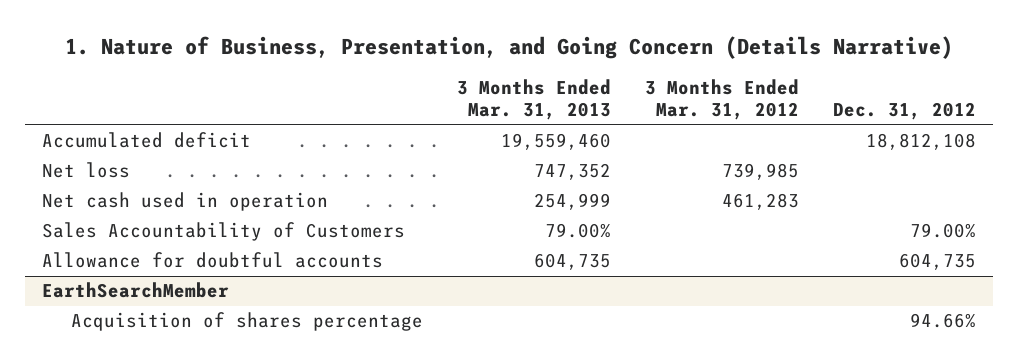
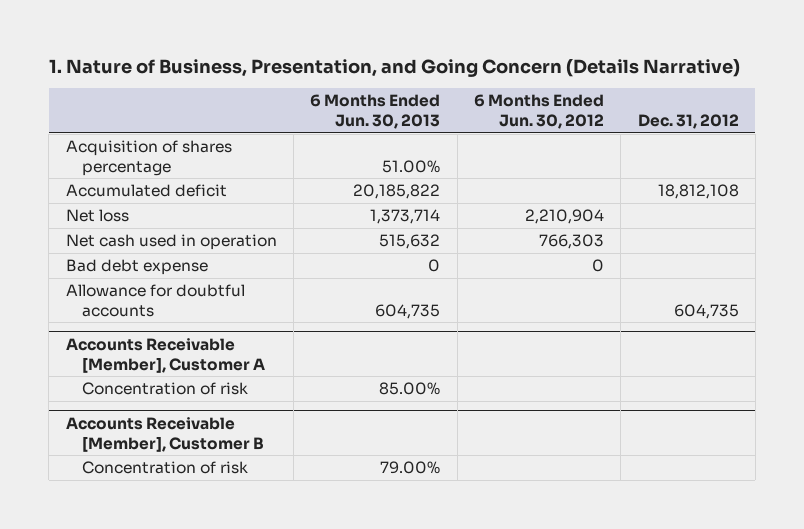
- | 3 Months Ended Mar. 31, 2013 | 3 Months Ended Mar. 31, 2012 | Dec. 31, 2012
+ | 6 Months Ended Jun. 30, 2013 | 6 Months Ended Jun. 30, 2012 | Dec. 31, 2012
+ Acquisition of shares percentage | 51.00% | |
- Sales Accountability of Customers | 79.00% | | 79.00%
+ Bad debt expense | 0 | 0 |
- EarthSearchMember
- Acquisition of shares percentage | | | 94.66%
+ Accounts Receivable [Member], Customer A
+ Concentration of risk | 85.00% | |
+ Accounts Receivable [Member], Customer B
+ Concentration of risk | 79.00% | |

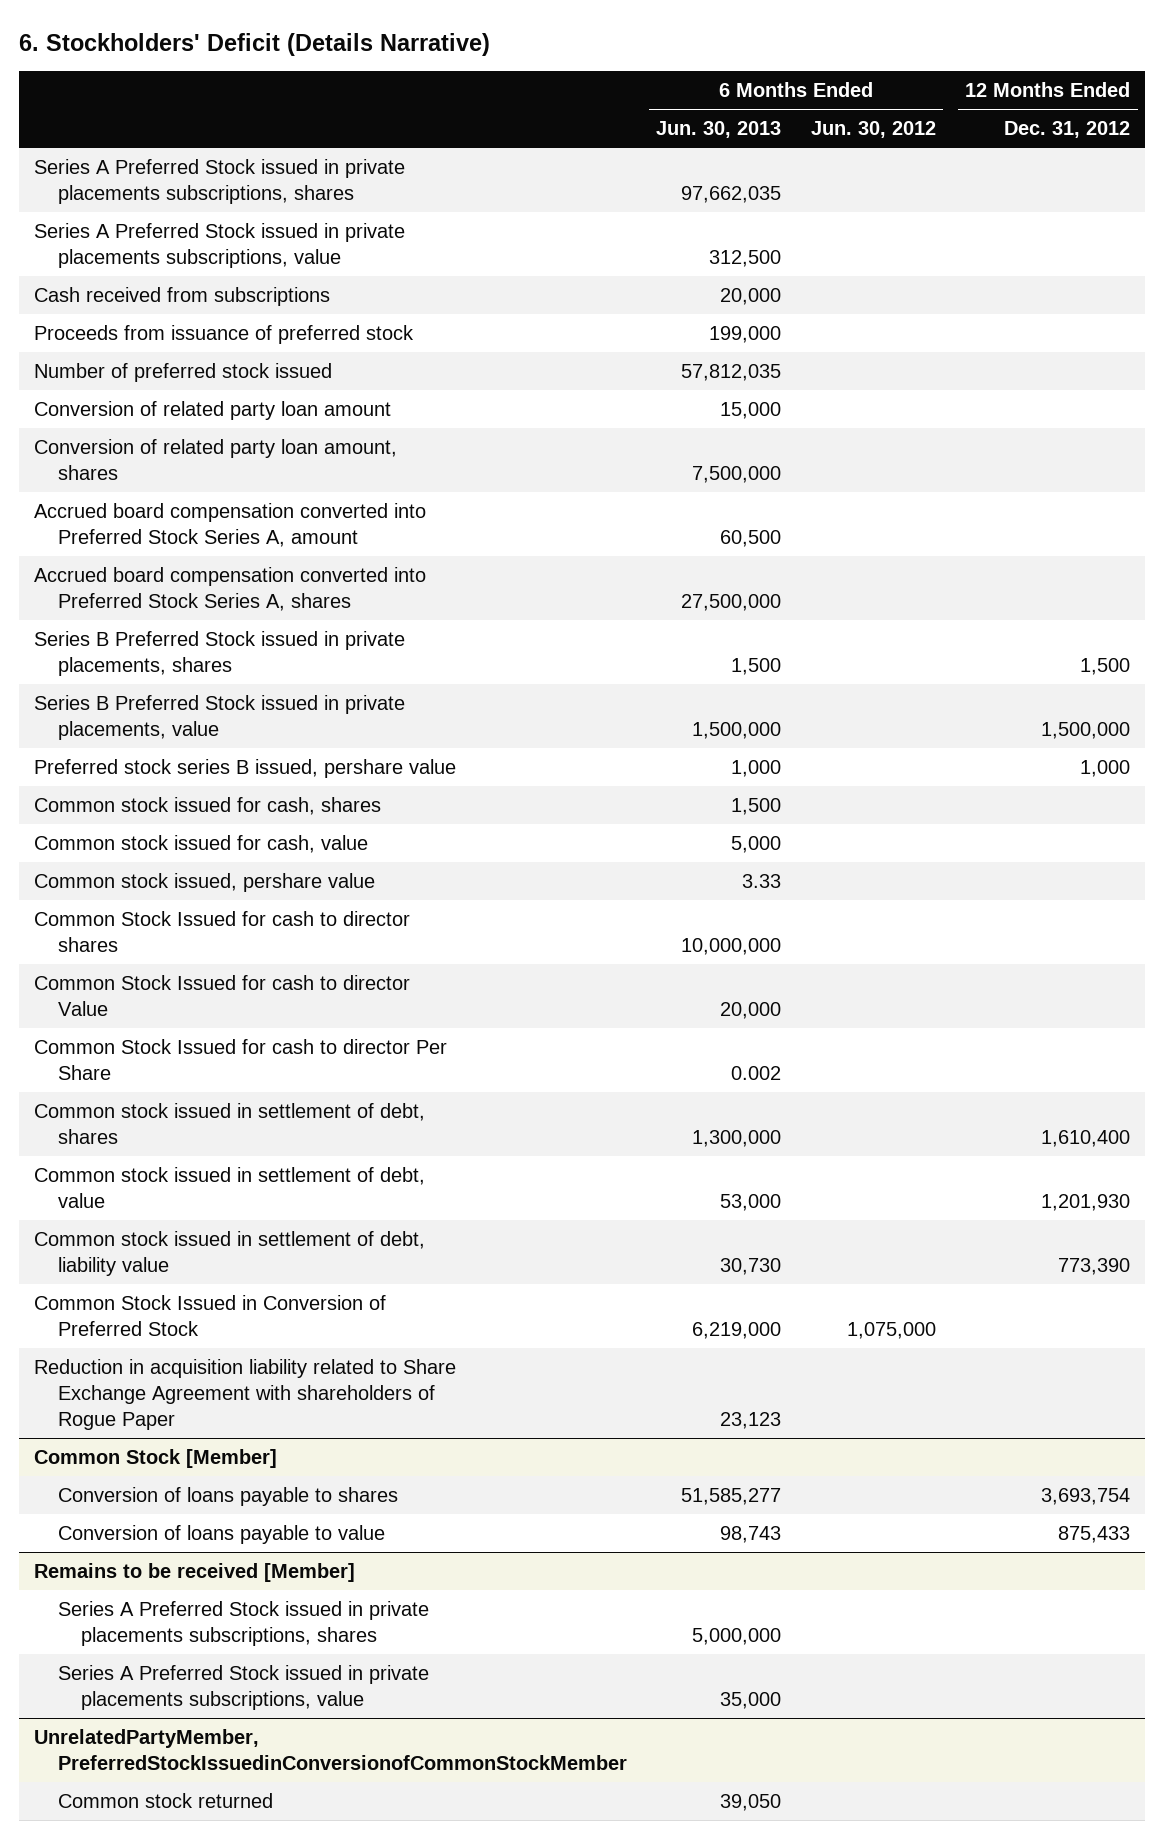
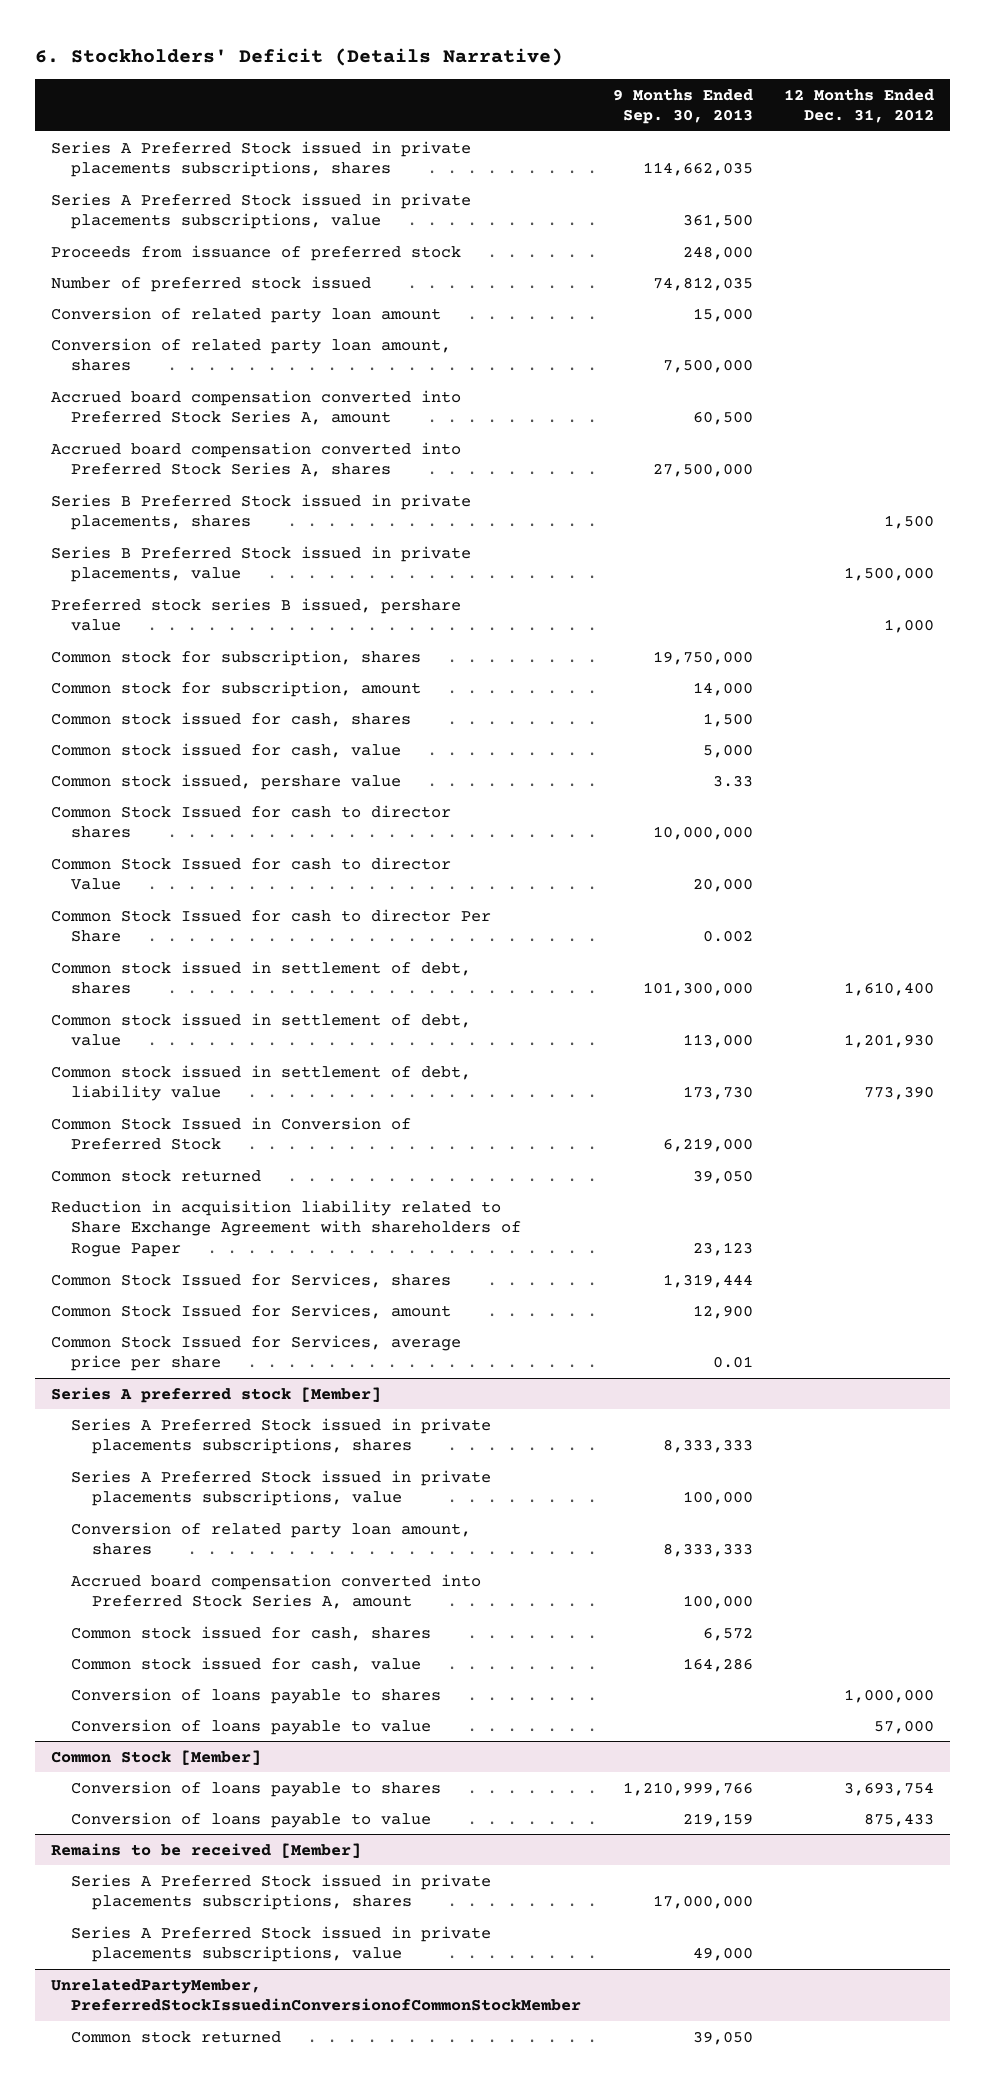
- | 6 Months Ended Jun. 30, 2013 | 6 Months Ended Jun. 30, 2012 | 12 Months Ended Dec. 31, 2012
+ | 9 Months Ended Sep. 30, 2013 | 12 Months Ended Dec. 31, 2012
- Cash received from subscriptions | 20,000 | |
+ Common stock for subscription, shares | 19,750,000 |
+ Common stock for subscription, amount | 14,000 |
+ Common stock returned | 39,050 |
+ Common Stock Issued for Services, shares | 1,319,444 |
+ Common Stock Issued for Services, amount | 12,900 |
+ Common Stock Issued for Services, average price per share | 0.01 |
+ Series A preferred stock [Member]
+ Series A Preferred Stock issued in private placements subscriptions, shares | 8,333,333 |
+ Series A Preferred Stock issued in private placements subscriptions, value | 100,000 |
+ Conversion of related party loan amount, shares | 8,333,333 |
+ Accrued board compensation converted into Preferred Stock Series A, amount | 100,000 |
+ Common stock issued for cash, shares | 6,572 |
+ Common stock issued for cash, value | 164,286 |
+ Conversion of loans payable to shares | | 1,000,000
+ Conversion of loans payable to value | | 57,000

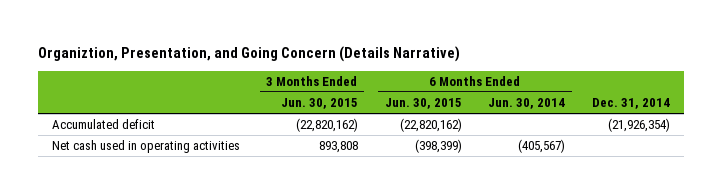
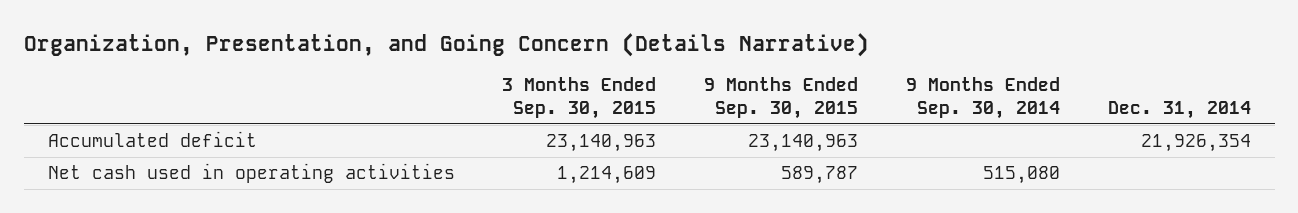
- Organiztion, Presentation, and Going Concern (Details Narrative)
+ Organization, Presentation, and Going Concern (Details Narrative)
- | 3 Months Ended Jun. 30, 2015 | 6 Months Ended Jun. 30, 2015 | 6 Months Ended Jun. 30, 2014 | Dec. 31, 2014
+ | 3 Months Ended Sep. 30, 2015 | 9 Months Ended Sep. 30, 2015 | 9 Months Ended Sep. 30, 2014 | Dec. 31, 2014
- Accumulated deficit | (22,820,162) | (22,820,162) | | (21,926,354)
+ Accumulated deficit | 23,140,963 | 23,140,963 | | 21,926,354

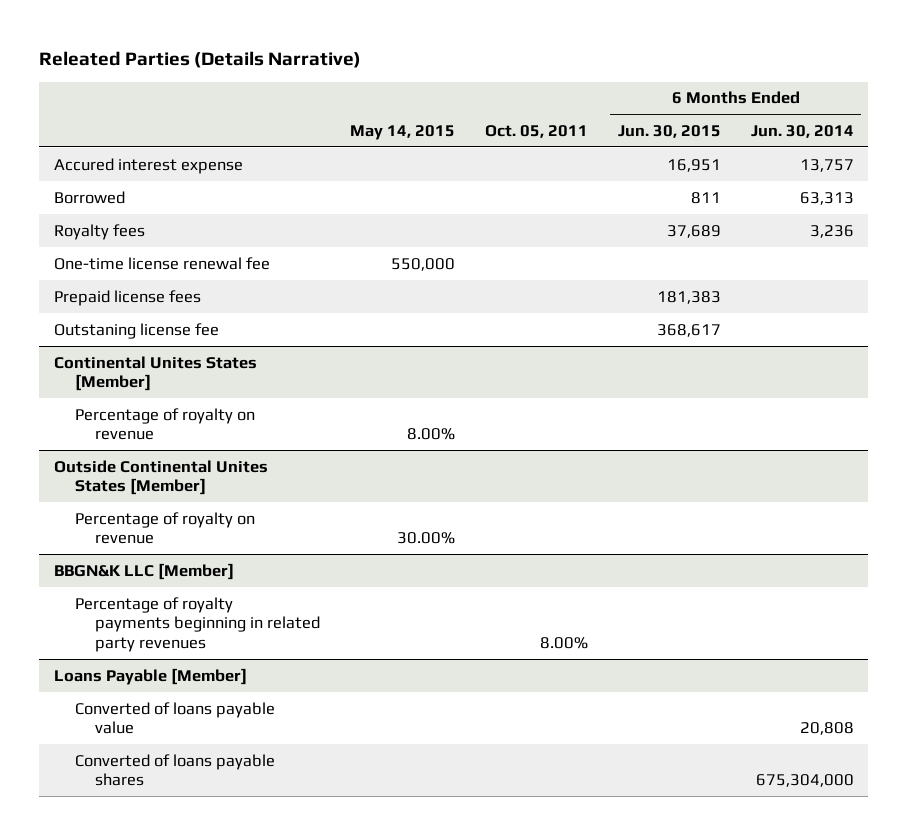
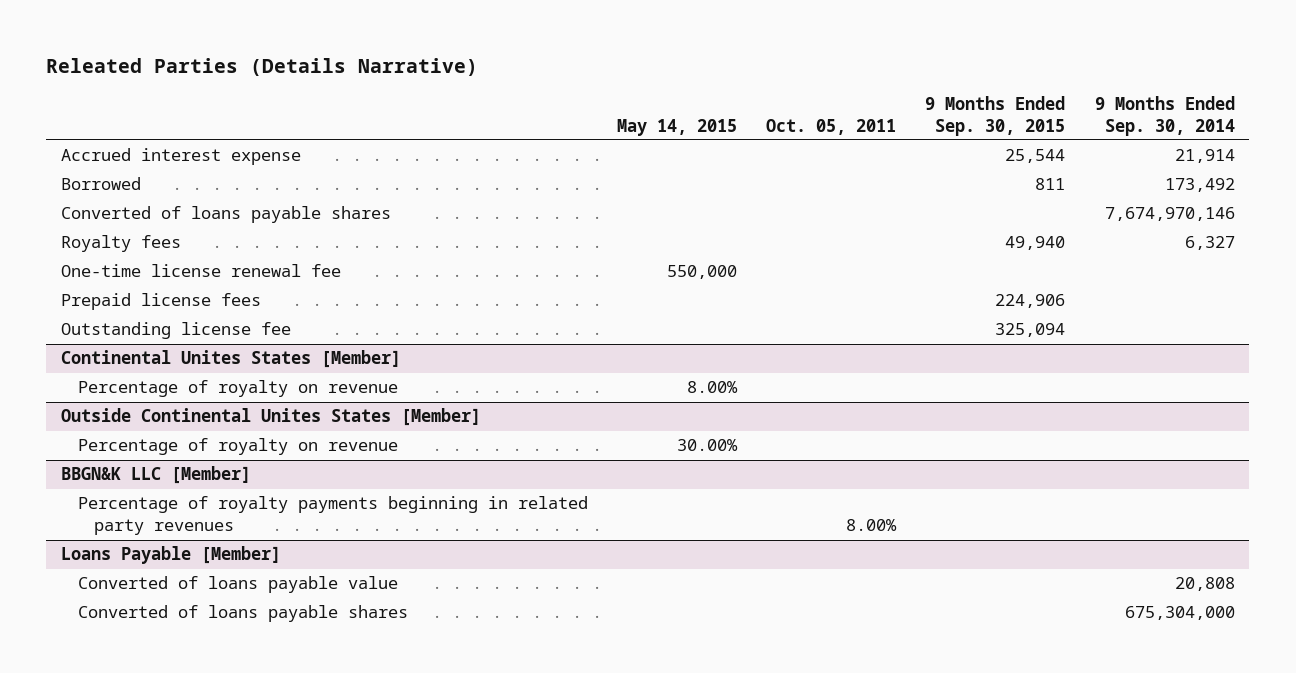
- | May 14, 2015 | Oct. 05, 2011 | 6 Months Ended Jun. 30, 2015 | 6 Months Ended Jun. 30, 2014
+ | May 14, 2015 | Oct. 05, 2011 | 9 Months Ended Sep. 30, 2015 | 9 Months Ended Sep. 30, 2014
- Accured interest expense | | | 16,951 | 13,757
+ Accrued interest expense | | | 25,544 | 21,914
+ Converted of loans payable shares | | | | 7,674,970,146
- Outstaning license fee | | | 368,617 |
+ Outstanding license fee | | | 325,094 |

